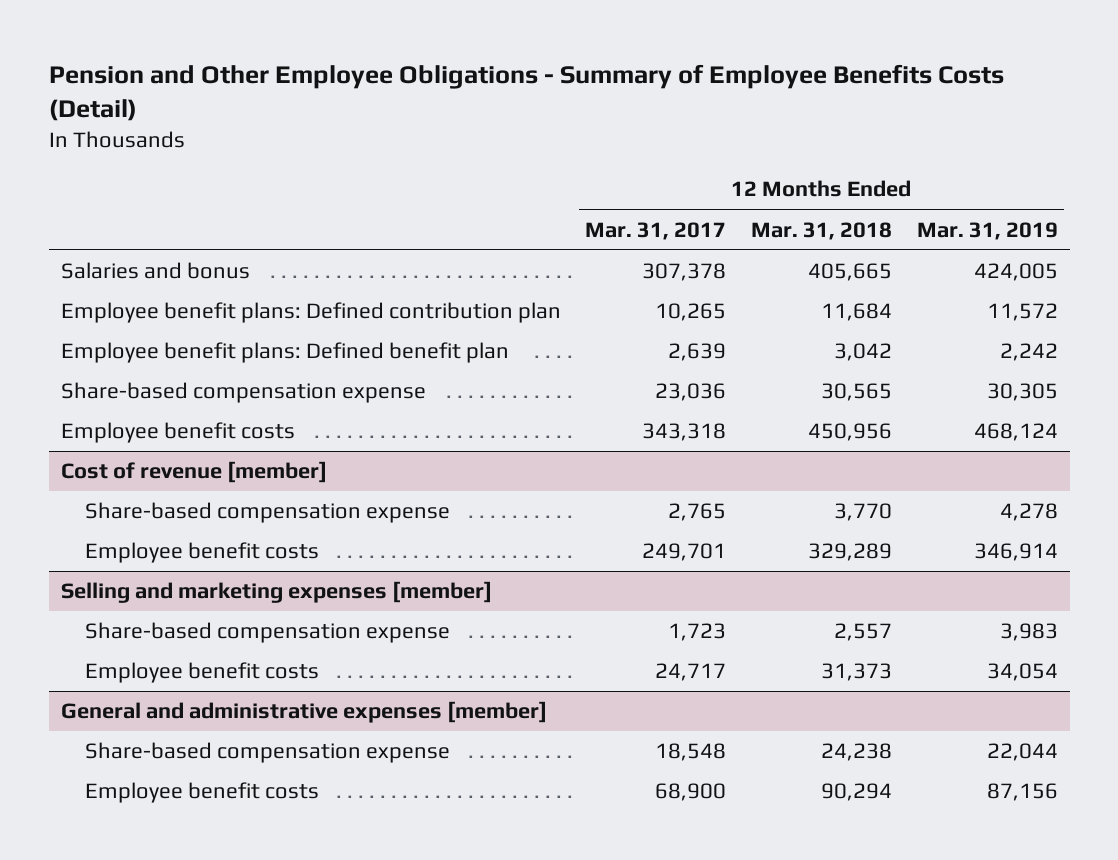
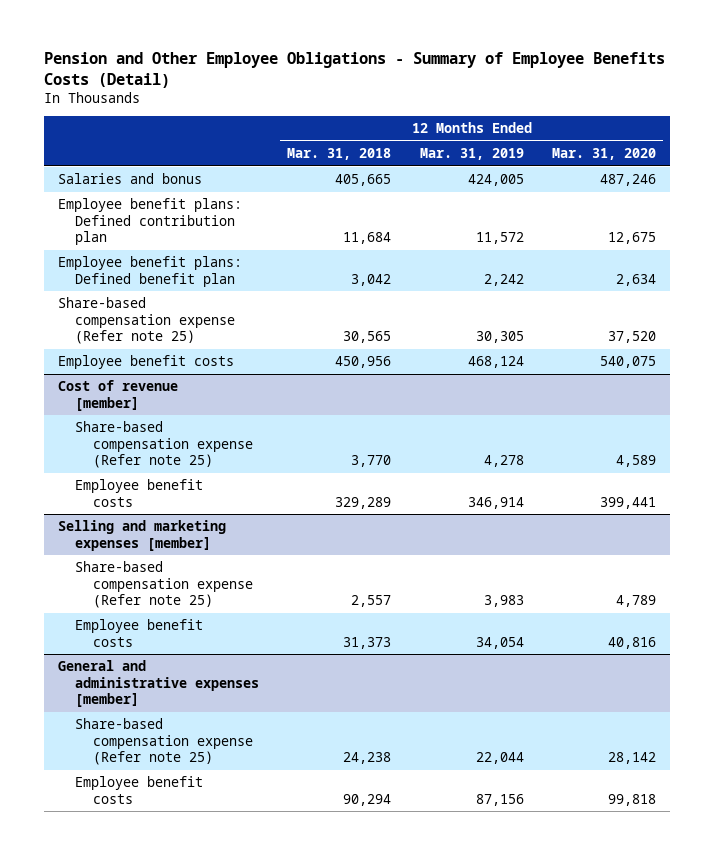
- | 12 Months Ended Mar. 31, 2017 | 12 Months Ended Mar. 31, 2018 | 12 Months Ended Mar. 31, 2019
+ | 12 Months Ended Mar. 31, 2018 | 12 Months Ended Mar. 31, 2019 | 12 Months Ended Mar. 31, 2020
- Share-based compensation expense | 23,036 | 30,565 | 30,305
+ Share-based compensation expense (Refer note 25) | 30,565 | 30,305 | 37,520
@ Cost of revenue [member]
- Share-based compensation expense | 2,765 | 3,770 | 4,278
+ Share-based compensation expense (Refer note 25) | 3,770 | 4,278 | 4,589
@ Selling and marketing expenses [member]
- Share-based compensation expense | 1,723 | 2,557 | 3,983
+ Share-based compensation expense (Refer note 25) | 2,557 | 3,983 | 4,789
@ General and administrative expenses [member]
- Share-based compensation expense | 18,548 | 24,238 | 22,044
+ Share-based compensation expense (Refer note 25) | 24,238 | 22,044 | 28,142

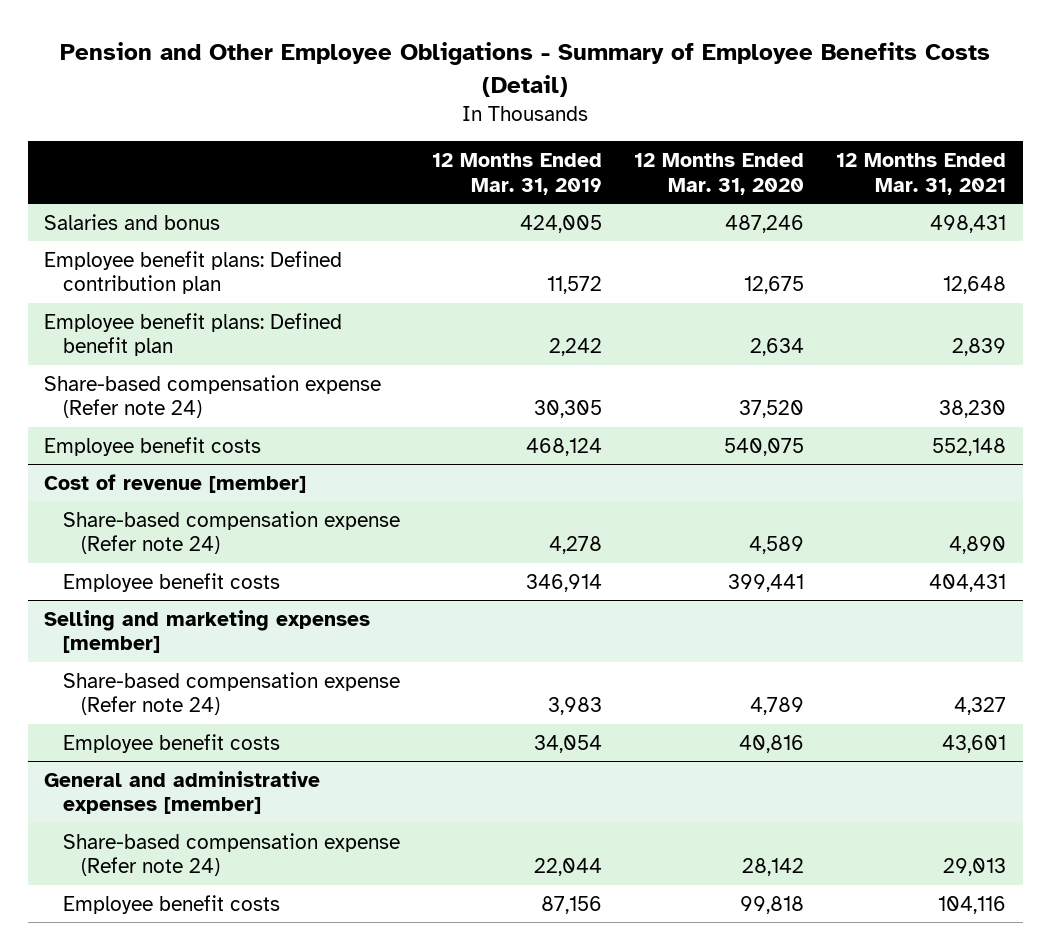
- | 12 Months Ended Mar. 31, 2018 | 12 Months Ended Mar. 31, 2019 | 12 Months Ended Mar. 31, 2020
+ | 12 Months Ended Mar. 31, 2019 | 12 Months Ended Mar. 31, 2020 | 12 Months Ended Mar. 31, 2021
- Share-based compensation expense (Refer note 25) | 30,565 | 30,305 | 37,520
+ Share-based compensation expense (Refer note 24) | 30,305 | 37,520 | 38,230
@ Cost of revenue [member]
- Share-based compensation expense (Refer note 25) | 3,770 | 4,278 | 4,589
+ Share-based compensation expense (Refer note 24) | 4,278 | 4,589 | 4,890
@ Selling and marketing expenses [member]
- Share-based compensation expense (Refer note 25) | 2,557 | 3,983 | 4,789
+ Share-based compensation expense (Refer note 24) | 3,983 | 4,789 | 4,327
@ General and administrative expenses [member]
- Share-based compensation expense (Refer note 25) | 24,238 | 22,044 | 28,142
+ Share-based compensation expense (Refer note 24) | 22,044 | 28,142 | 29,013

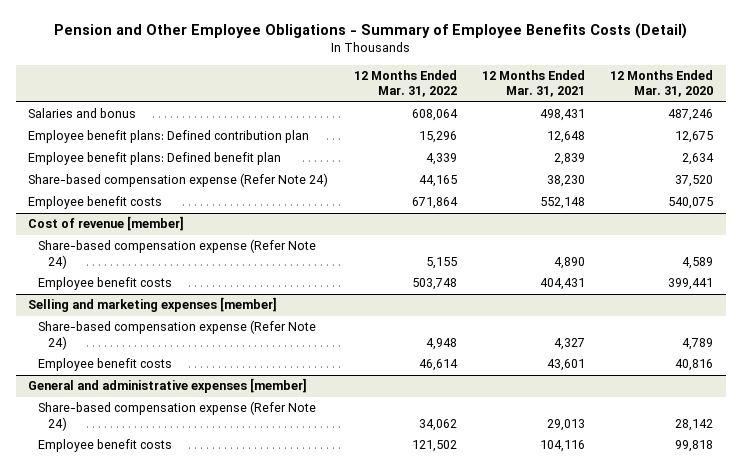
- | 12 Months Ended Mar. 31, 2019 | 12 Months Ended Mar. 31, 2020 | 12 Months Ended Mar. 31, 2021
+ | 12 Months Ended Mar. 31, 2022 | 12 Months Ended Mar. 31, 2021 | 12 Months Ended Mar. 31, 2020
- Share-based compensation expense (Refer note 24) | 30,305 | 37,520 | 38,230
+ Share-based compensation expense (Refer Note 24) | 44,165 | 38,230 | 37,520
@ Cost of revenue [member]
- Share-based compensation expense (Refer note 24) | 4,278 | 4,589 | 4,890
+ Share-based compensation expense (Refer Note 24) | 5,155 | 4,890 | 4,589
@ Selling and marketing expenses [member]
- Share-based compensation expense (Refer note 24) | 3,983 | 4,789 | 4,327
+ Share-based compensation expense (Refer Note 24) | 4,948 | 4,327 | 4,789
@ General and administrative expenses [member]
- Share-based compensation expense (Refer note 24) | 22,044 | 28,142 | 29,013
+ Share-based compensation expense (Refer Note 24) | 34,062 | 29,013 | 28,142

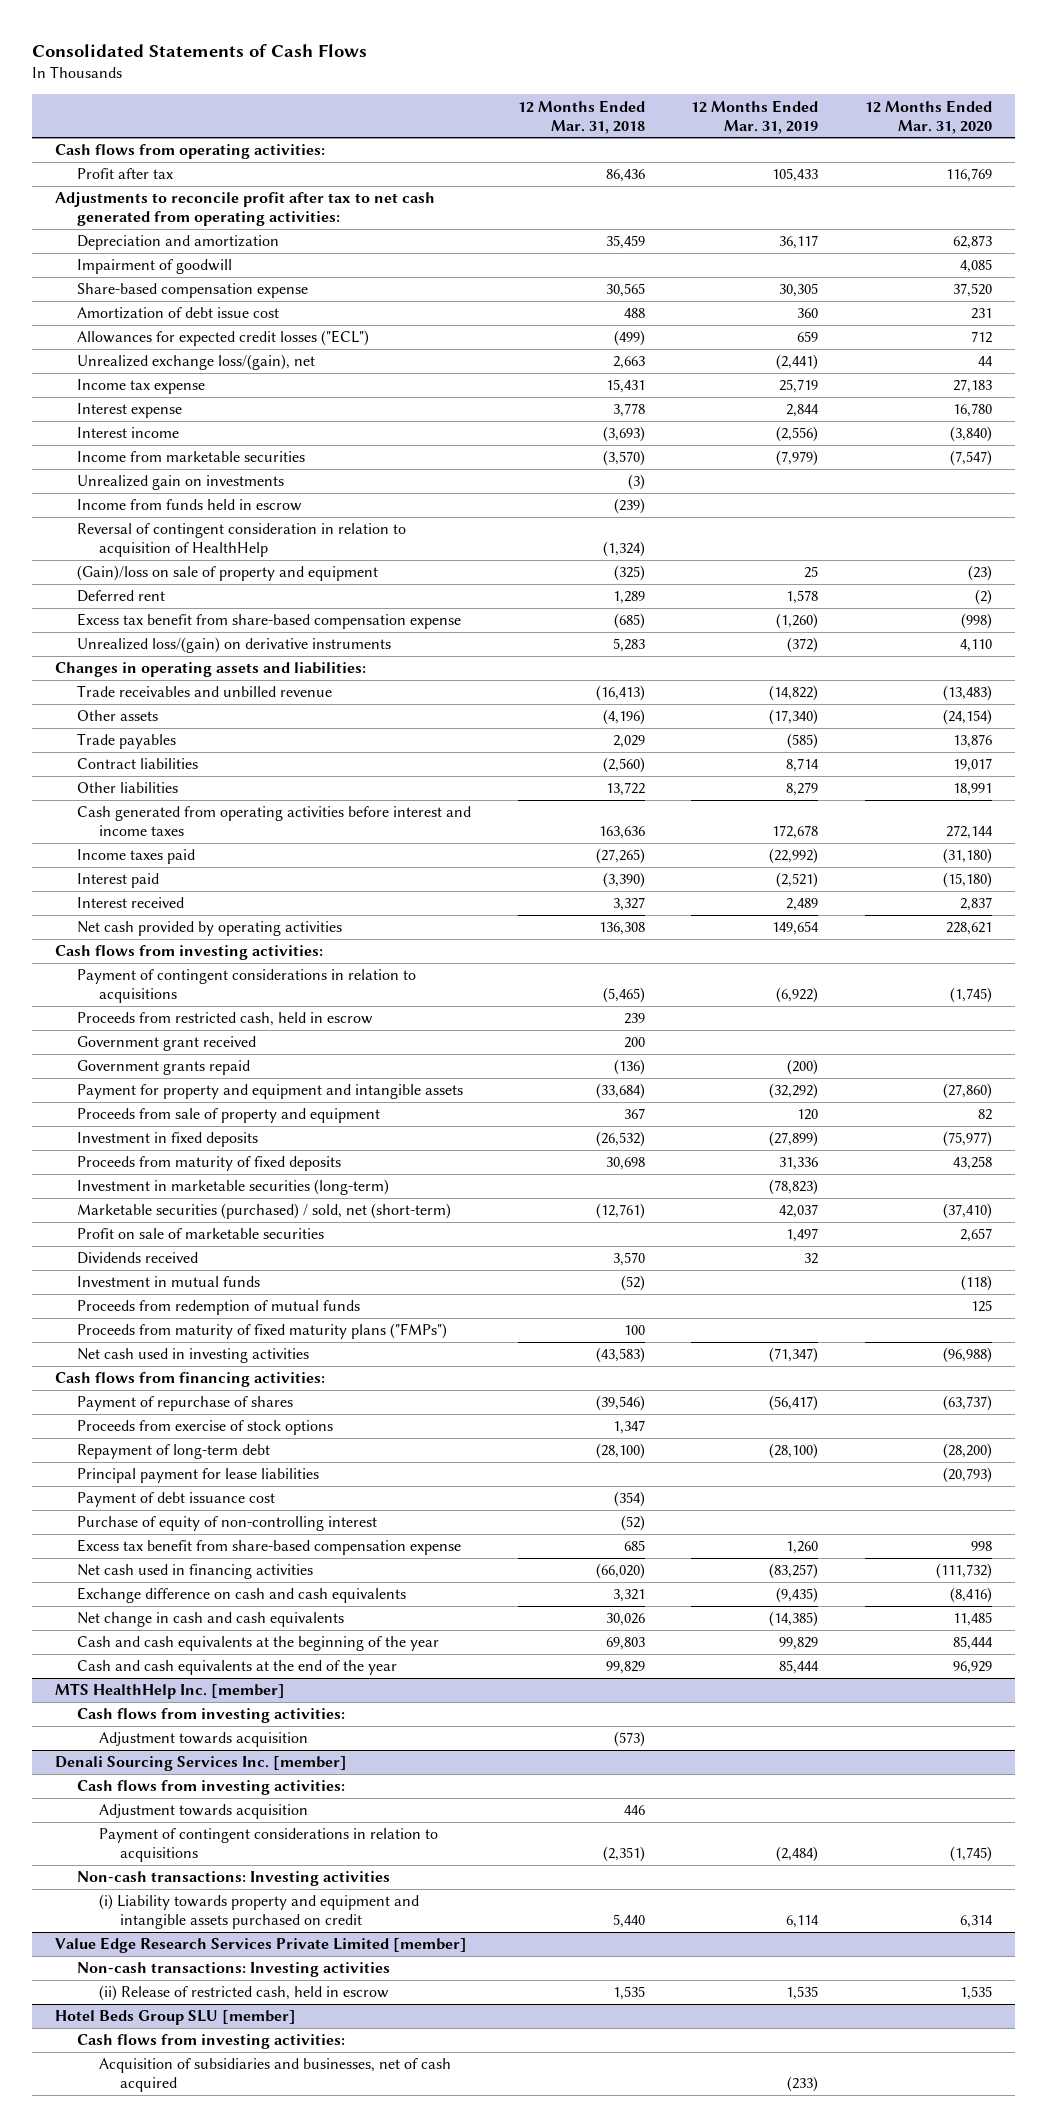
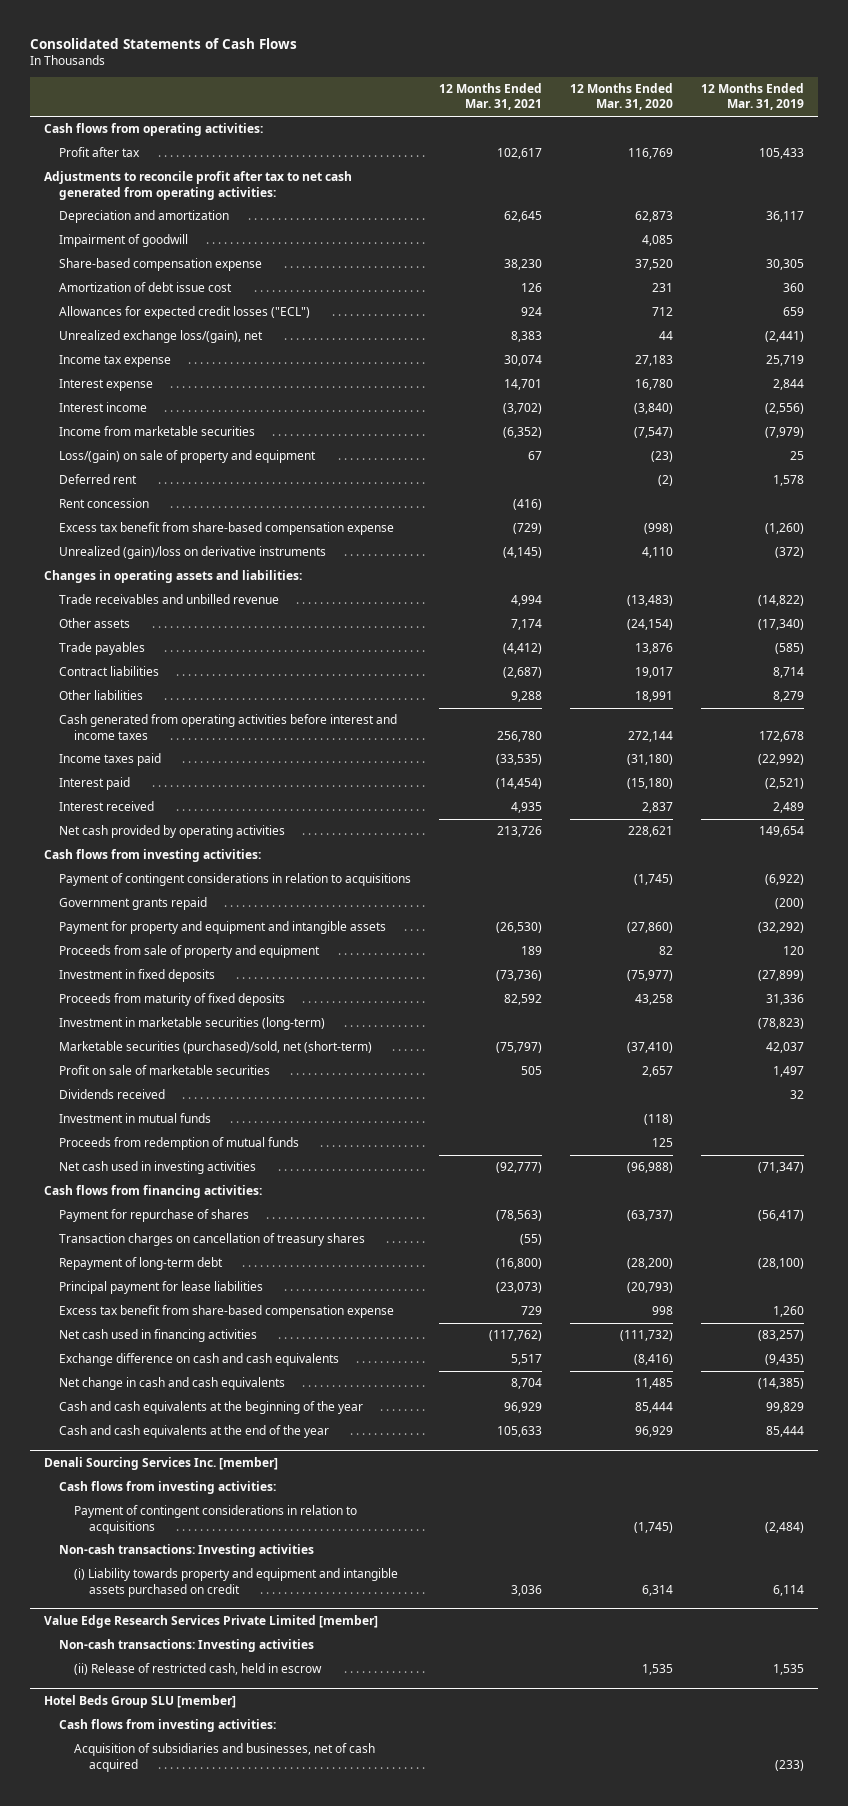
- | 12 Months Ended Mar. 31, 2018 | 12 Months Ended Mar. 31, 2019 | 12 Months Ended Mar. 31, 2020
+ | 12 Months Ended Mar. 31, 2021 | 12 Months Ended Mar. 31, 2020 | 12 Months Ended Mar. 31, 2019
- Unrealized gain on investments | (3) | |
- Income from funds held in escrow | (239) | |
- Reversal of contingent consideration in relation to acquisition of HealthHelp | (1,324) | |
- (Gain)/loss on sale of property and equipment | (325) | 25 | (23)
+ Loss/(gain) on sale of property and equipment | 67 | (23) | 25
+ Rent concession | (416) | |
- Unrealized loss/(gain) on derivative instruments | 5,283 | (372) | 4,110
+ Unrealized (gain)/loss on derivative instruments | (4,145) | 4,110 | (372)
- Proceeds from restricted cash, held in escrow | 239 | |
- Government grant received | 200 | |
- Marketable securities (purchased) / sold, net (short-term) | (12,761) | 42,037 | (37,410)
+ Marketable securities (purchased)/sold, net (short-term) | (75,797) | (37,410) | 42,037
- Proceeds from maturity of fixed maturity plans ("FMPs") | 100 | |
- Payment of repurchase of shares | (39,546) | (56,417) | (63,737)
- Proceeds from exercise of stock options | 1,347 | |
+ Payment for repurchase of shares | (78,563) | (63,737) | (56,417)
+ Transaction charges on cancellation of treasury shares | (55) | |
- Payment of debt issuance cost | (354) | |
- Purchase of equity of non-controlling interest | (52) | |
- MTS HealthHelp Inc. [member]
- Cash flows from investing activities:
- Adjustment towards acquisition | (573) | |
@ Denali Sourcing Services Inc. [member]
- Adjustment towards acquisition | 446 | |

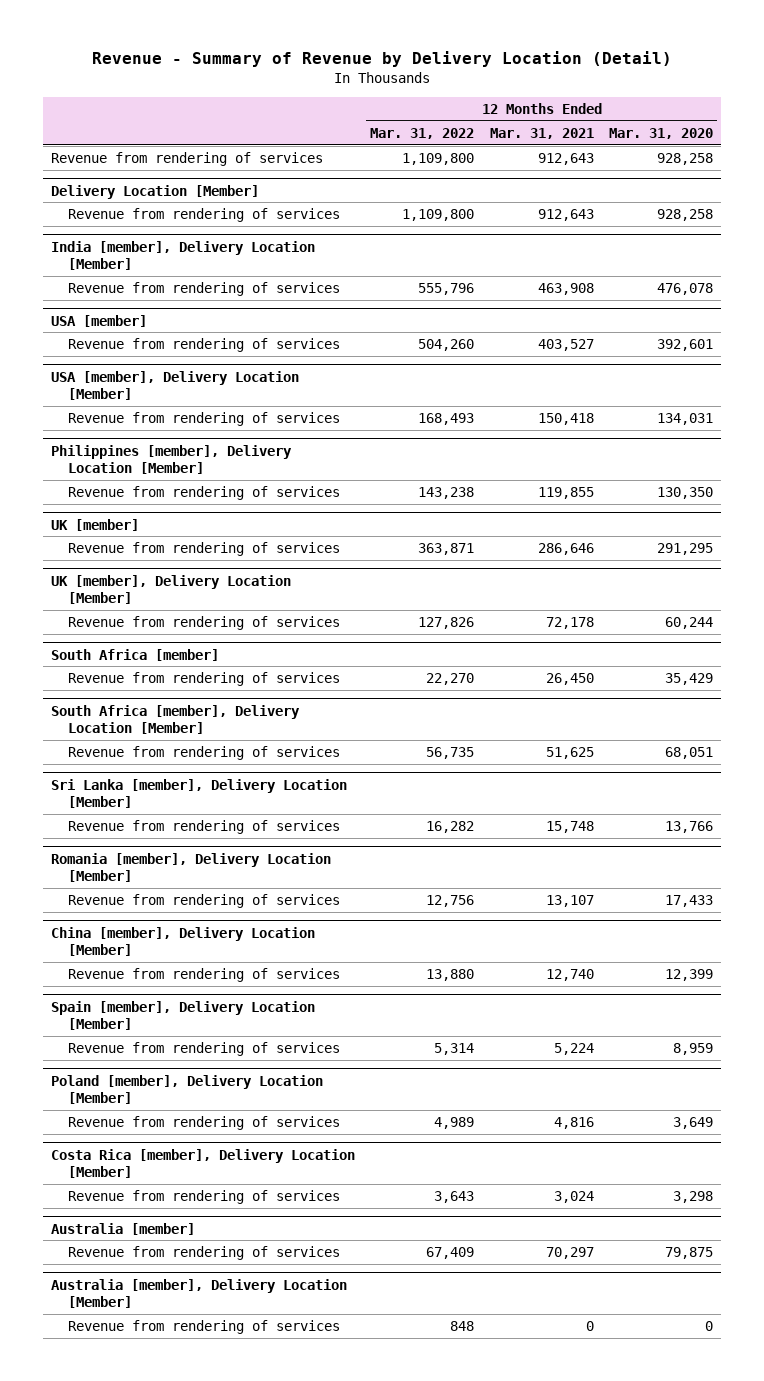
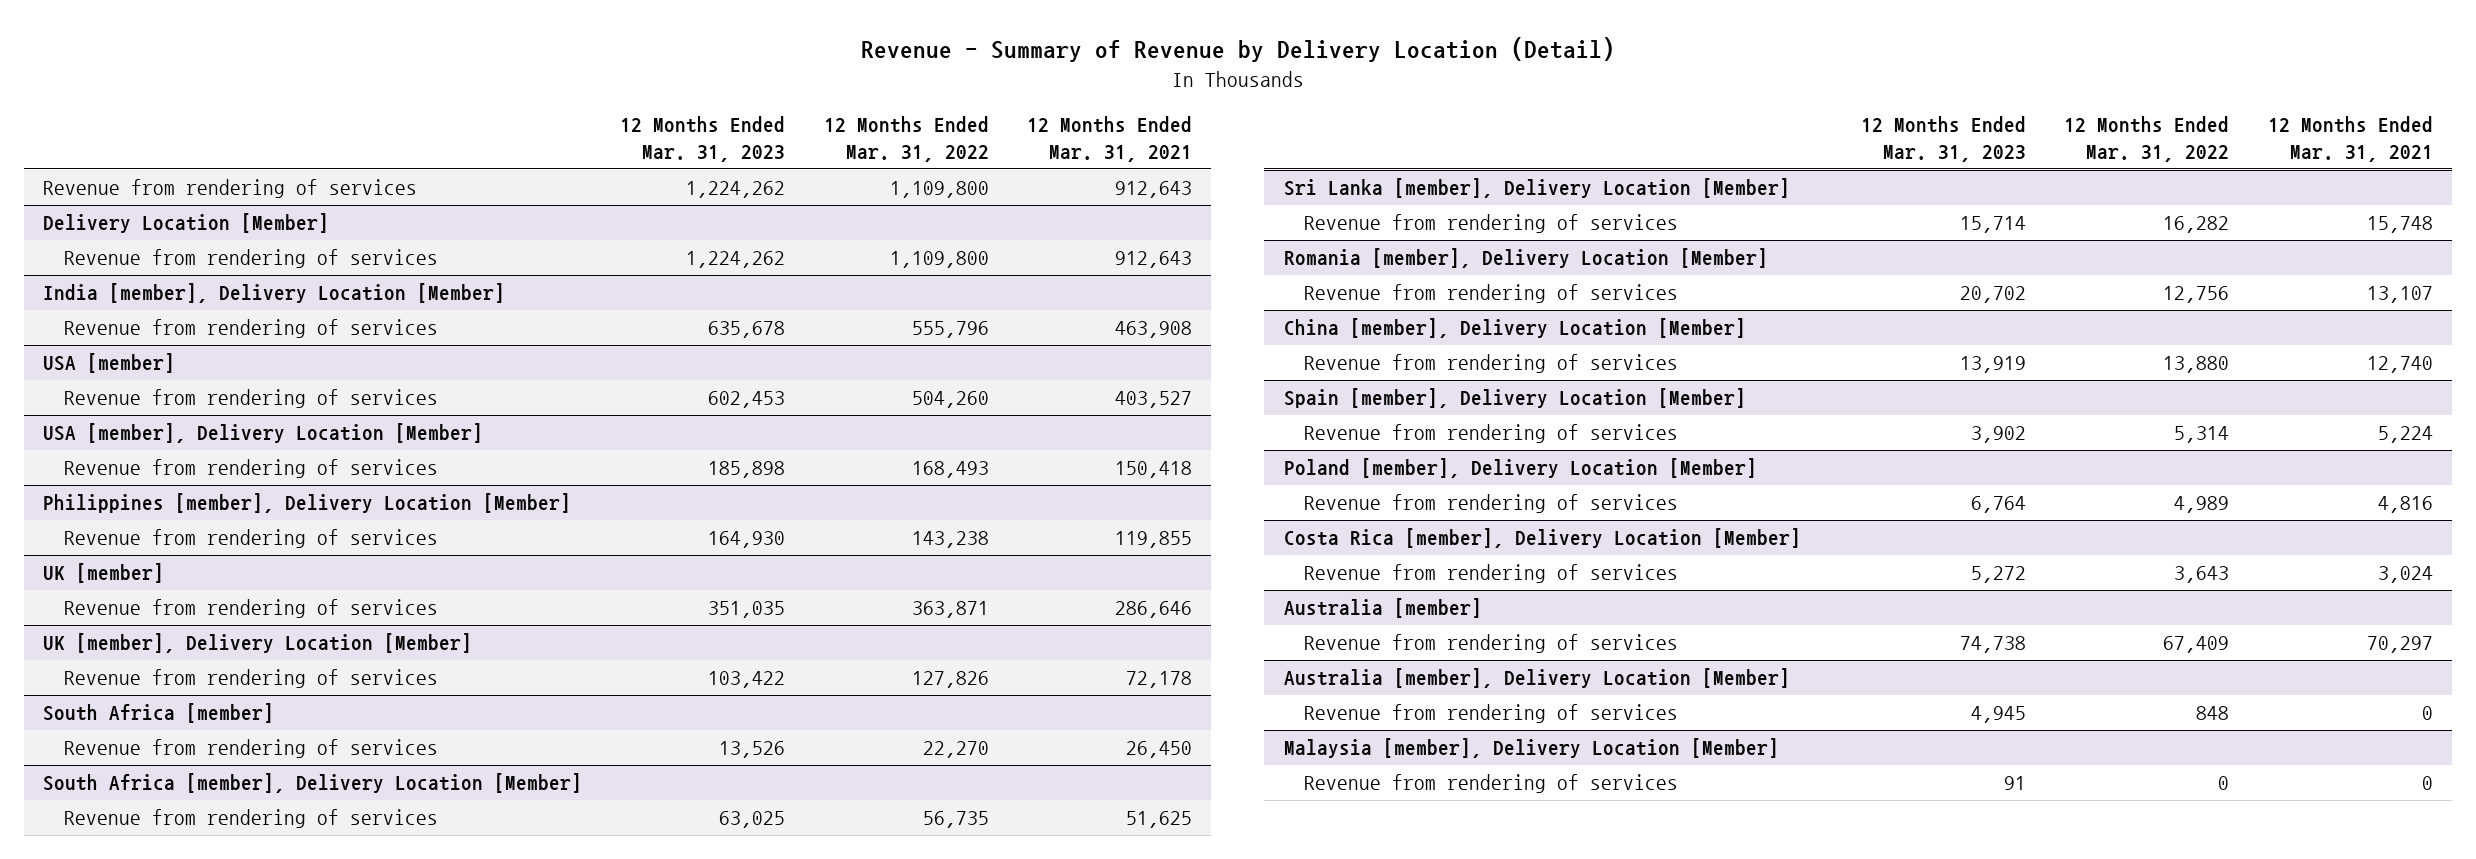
- | 12 Months Ended Mar. 31, 2022 | 12 Months Ended Mar. 31, 2021 | 12 Months Ended Mar. 31, 2020
+ | 12 Months Ended Mar. 31, 2023 | 12 Months Ended Mar. 31, 2022 | 12 Months Ended Mar. 31, 2021
+ Malaysia [member], Delivery Location [Member]
+ Revenue from rendering of services | 91 | 0 | 0

